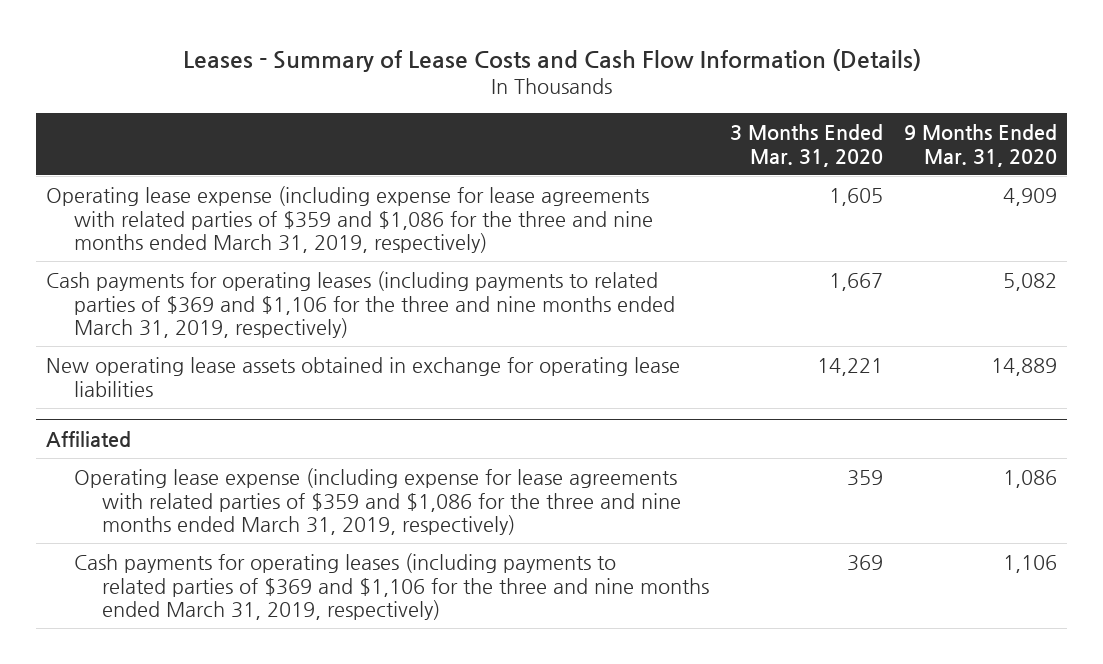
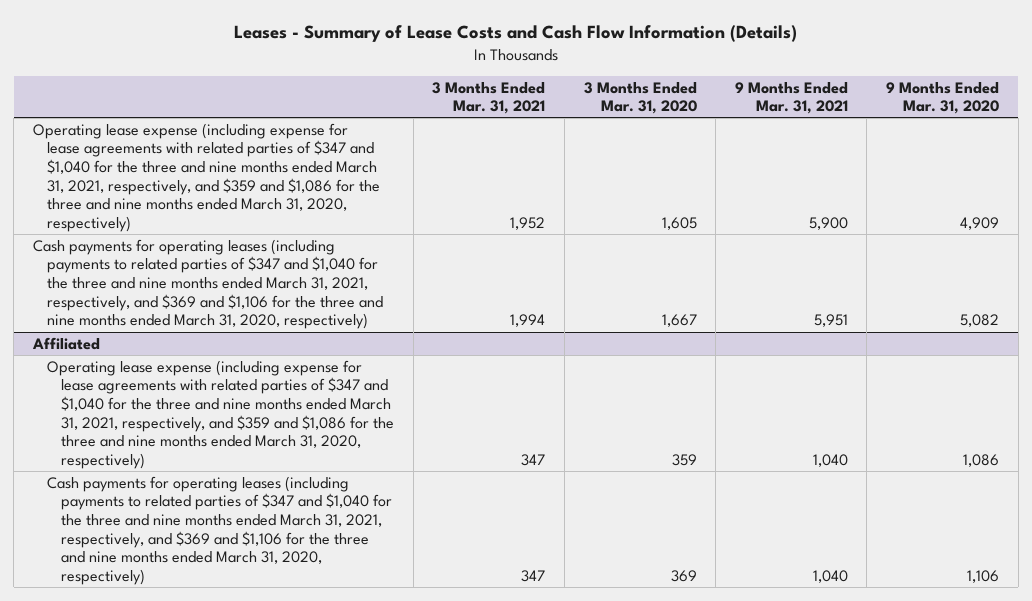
- | 3 Months Ended Mar. 31, 2020 | 9 Months Ended Mar. 31, 2020
+ | 3 Months Ended Mar. 31, 2021 | 3 Months Ended Mar. 31, 2020 | 9 Months Ended Mar. 31, 2021 | 9 Months Ended Mar. 31, 2020
- Operating lease expense (including expense for lease agreements with related parties of $359 and $1,086 for the three and nine months ended March 31, 2019, respectively) | 1,605 | 4,909
- Cash payments for operating leases (including payments to related parties of $369 and $1,106 for the three and nine months ended March 31, 2019, respectively) | 1,667 | 5,082
- New operating lease assets obtained in exchange for operating lease liabilities | 14,221 | 14,889
+ Operating lease expense (including expense for lease agreements with related parties of $347 and $1,040 for the three and nine months ended March 31, 2021, respectively, and $359 and $1,086 for the three and nine months ended March 31, 2020, respectively) | 1,952 | 1,605 | 5,900 | 4,909
+ Cash payments for operating leases (including payments to related parties of $347 and $1,040 for the three and nine months ended March 31, 2021, respectively, and $369 and $1,106 for the three and nine months ended March 31, 2020, respectively) | 1,994 | 1,667 | 5,951 | 5,082
@ Affiliated
- Operating lease expense (including expense for lease agreements with related parties of $359 and $1,086 for the three and nine months ended March 31, 2019, respectively) | 359 | 1,086
- Cash payments for operating leases (including payments to related parties of $369 and $1,106 for the three and nine months ended March 31, 2019, respectively) | 369 | 1,106
+ Operating lease expense (including expense for lease agreements with related parties of $347 and $1,040 for the three and nine months ended March 31, 2021, respectively, and $359 and $1,086 for the three and nine months ended March 31, 2020, respectively) | 347 | 359 | 1,040 | 1,086
+ Cash payments for operating leases (including payments to related parties of $347 and $1,040 for the three and nine months ended March 31, 2021, respectively, and $369 and $1,106 for the three and nine months ended March 31, 2020, respectively) | 347 | 369 | 1,040 | 1,106

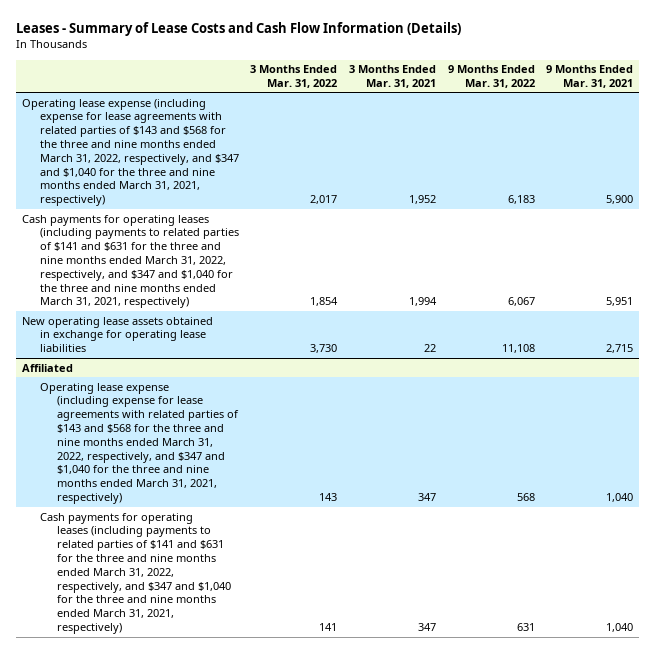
- | 3 Months Ended Mar. 31, 2021 | 3 Months Ended Mar. 31, 2020 | 9 Months Ended Mar. 31, 2021 | 9 Months Ended Mar. 31, 2020
+ | 3 Months Ended Mar. 31, 2022 | 3 Months Ended Mar. 31, 2021 | 9 Months Ended Mar. 31, 2022 | 9 Months Ended Mar. 31, 2021
- Operating lease expense (including expense for lease agreements with related parties of $347 and $1,040 for the three and nine months ended March 31, 2021, respectively, and $359 and $1,086 for the three and nine months ended March 31, 2020, respectively) | 1,952 | 1,605 | 5,900 | 4,909
- Cash payments for operating leases (including payments to related parties of $347 and $1,040 for the three and nine months ended March 31, 2021, respectively, and $369 and $1,106 for the three and nine months ended March 31, 2020, respectively) | 1,994 | 1,667 | 5,951 | 5,082
+ Operating lease expense (including expense for lease agreements with related parties of $143 and $568 for the three and nine months ended March 31, 2022, respectively, and $347 and $1,040 for the three and nine months ended March 31, 2021, respectively) | 2,017 | 1,952 | 6,183 | 5,900
+ Cash payments for operating leases (including payments to related parties of $141 and $631 for the three and nine months ended March 31, 2022, respectively, and $347 and $1,040 for the three and nine months ended March 31, 2021, respectively) | 1,854 | 1,994 | 6,067 | 5,951
+ New operating lease assets obtained in exchange for operating lease liabilities | 3,730 | 22 | 11,108 | 2,715
@ Affiliated
- Operating lease expense (including expense for lease agreements with related parties of $347 and $1,040 for the three and nine months ended March 31, 2021, respectively, and $359 and $1,086 for the three and nine months ended March 31, 2020, respectively) | 347 | 359 | 1,040 | 1,086
- Cash payments for operating leases (including payments to related parties of $347 and $1,040 for the three and nine months ended March 31, 2021, respectively, and $369 and $1,106 for the three and nine months ended March 31, 2020, respectively) | 347 | 369 | 1,040 | 1,106
+ Operating lease expense (including expense for lease agreements with related parties of $143 and $568 for the three and nine months ended March 31, 2022, respectively, and $347 and $1,040 for the three and nine months ended March 31, 2021, respectively) | 143 | 347 | 568 | 1,040
+ Cash payments for operating leases (including payments to related parties of $141 and $631 for the three and nine months ended March 31, 2022, respectively, and $347 and $1,040 for the three and nine months ended March 31, 2021, respectively) | 141 | 347 | 631 | 1,040

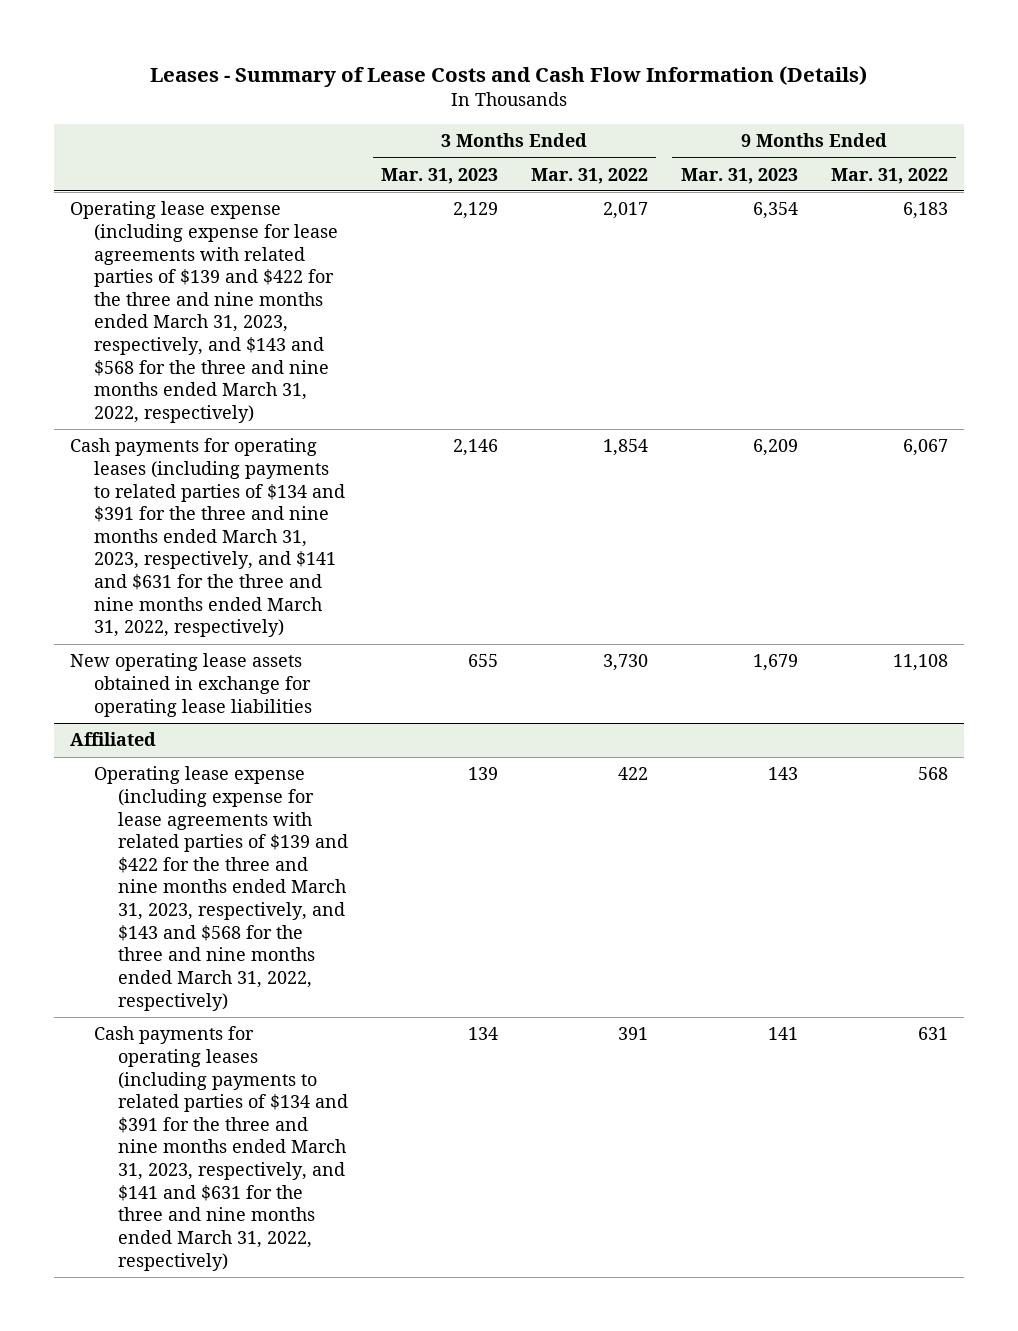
- | 3 Months Ended Mar. 31, 2022 | 3 Months Ended Mar. 31, 2021 | 9 Months Ended Mar. 31, 2022 | 9 Months Ended Mar. 31, 2021
+ | 3 Months Ended Mar. 31, 2023 | 3 Months Ended Mar. 31, 2022 | 9 Months Ended Mar. 31, 2023 | 9 Months Ended Mar. 31, 2022
- Operating lease expense (including expense for lease agreements with related parties of $143 and $568 for the three and nine months ended March 31, 2022, respectively, and $347 and $1,040 for the three and nine months ended March 31, 2021, respectively) | 2,017 | 1,952 | 6,183 | 5,900
- Cash payments for operating leases (including payments to related parties of $141 and $631 for the three and nine months ended March 31, 2022, respectively, and $347 and $1,040 for the three and nine months ended March 31, 2021, respectively) | 1,854 | 1,994 | 6,067 | 5,951
+ Operating lease expense (including expense for lease agreements with related parties of $139 and $422 for the three and nine months ended March 31, 2023, respectively, and $143 and $568 for the three and nine months ended March 31, 2022, respectively) | 2,129 | 2,017 | 6,354 | 6,183
+ Cash payments for operating leases (including payments to related parties of $134 and $391 for the three and nine months ended March 31, 2023, respectively, and $141 and $631 for the three and nine months ended March 31, 2022, respectively) | 2,146 | 1,854 | 6,209 | 6,067
@ Affiliated
- Operating lease expense (including expense for lease agreements with related parties of $143 and $568 for the three and nine months ended March 31, 2022, respectively, and $347 and $1,040 for the three and nine months ended March 31, 2021, respectively) | 143 | 347 | 568 | 1,040
- Cash payments for operating leases (including payments to related parties of $141 and $631 for the three and nine months ended March 31, 2022, respectively, and $347 and $1,040 for the three and nine months ended March 31, 2021, respectively) | 141 | 347 | 631 | 1,040
+ Operating lease expense (including expense for lease agreements with related parties of $139 and $422 for the three and nine months ended March 31, 2023, respectively, and $143 and $568 for the three and nine months ended March 31, 2022, respectively) | 139 | 422 | 143 | 568
+ Cash payments for operating leases (including payments to related parties of $134 and $391 for the three and nine months ended March 31, 2023, respectively, and $141 and $631 for the three and nine months ended March 31, 2022, respectively) | 134 | 391 | 141 | 631

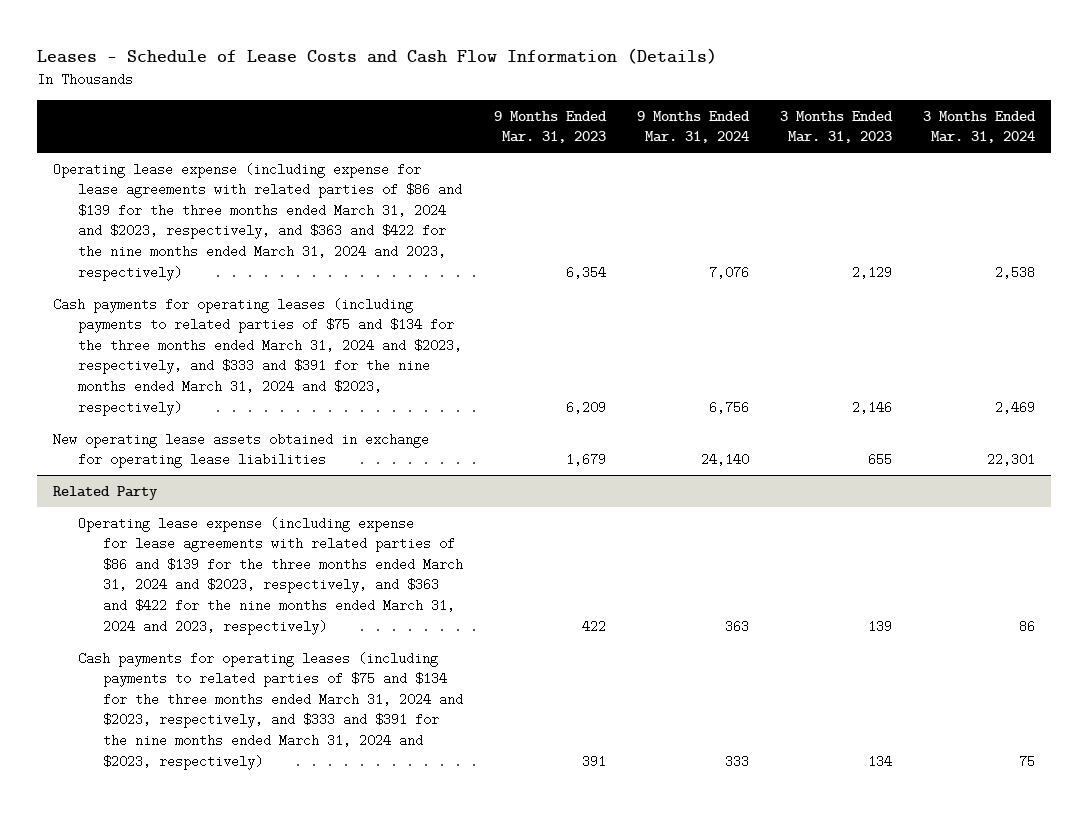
- Leases - Summary of Lease Costs and Cash Flow Information (Details)
+ Leases - Schedule of Lease Costs and Cash Flow Information (Details)
- | 3 Months Ended Mar. 31, 2023 | 3 Months Ended Mar. 31, 2022 | 9 Months Ended Mar. 31, 2023 | 9 Months Ended Mar. 31, 2022
+ | 9 Months Ended Mar. 31, 2023 | 9 Months Ended Mar. 31, 2024 | 3 Months Ended Mar. 31, 2023 | 3 Months Ended Mar. 31, 2024
- Operating lease expense (including expense for lease agreements with related parties of $139 and $422 for the three and nine months ended March 31, 2023, respectively, and $143 and $568 for the three and nine months ended March 31, 2022, respectively) | 2,129 | 2,017 | 6,354 | 6,183
- Cash payments for operating leases (including payments to related parties of $134 and $391 for the three and nine months ended March 31, 2023, respectively, and $141 and $631 for the three and nine months ended March 31, 2022, respectively) | 2,146 | 1,854 | 6,209 | 6,067
+ Operating lease expense (including expense for lease agreements with related parties of $86 and $139 for the three months ended March 31, 2024 and $2023, respectively, and $363 and $422 for the nine months ended March 31, 2024 and 2023, respectively) | 6,354 | 7,076 | 2,129 | 2,538
+ Cash payments for operating leases (including payments to related parties of $75 and $134 for the three months ended March 31, 2024 and $2023, respectively, and $333 and $391 for the nine months ended March 31, 2024 and $2023, respectively) | 6,209 | 6,756 | 2,146 | 2,469
- Affiliated
- Operating lease expense (including expense for lease agreements with related parties of $139 and $422 for the three and nine months ended March 31, 2023, respectively, and $143 and $568 for the three and nine months ended March 31, 2022, respectively) | 139 | 422 | 143 | 568
- Cash payments for operating leases (including payments to related parties of $134 and $391 for the three and nine months ended March 31, 2023, respectively, and $141 and $631 for the three and nine months ended March 31, 2022, respectively) | 134 | 391 | 141 | 631
+ Related Party
+ Operating lease expense (including expense for lease agreements with related parties of $86 and $139 for the three months ended March 31, 2024 and $2023, respectively, and $363 and $422 for the nine months ended March 31, 2024 and 2023, respectively) | 422 | 363 | 139 | 86
+ Cash payments for operating leases (including payments to related parties of $75 and $134 for the three months ended March 31, 2024 and $2023, respectively, and $333 and $391 for the nine months ended March 31, 2024 and $2023, respectively) | 391 | 333 | 134 | 75

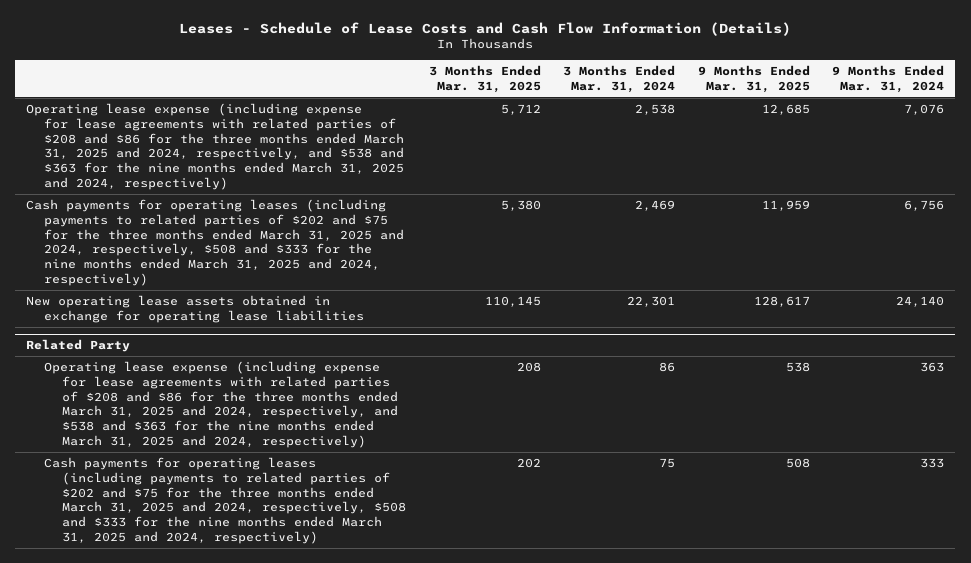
- | 9 Months Ended Mar. 31, 2023 | 9 Months Ended Mar. 31, 2024 | 3 Months Ended Mar. 31, 2023 | 3 Months Ended Mar. 31, 2024
+ | 3 Months Ended Mar. 31, 2025 | 3 Months Ended Mar. 31, 2024 | 9 Months Ended Mar. 31, 2025 | 9 Months Ended Mar. 31, 2024
- Operating lease expense (including expense for lease agreements with related parties of $86 and $139 for the three months ended March 31, 2024 and $2023, respectively, and $363 and $422 for the nine months ended March 31, 2024 and 2023, respectively) | 6,354 | 7,076 | 2,129 | 2,538
- Cash payments for operating leases (including payments to related parties of $75 and $134 for the three months ended March 31, 2024 and $2023, respectively, and $333 and $391 for the nine months ended March 31, 2024 and $2023, respectively) | 6,209 | 6,756 | 2,146 | 2,469
+ Operating lease expense (including expense for lease agreements with related parties of $208 and $86 for the three months ended March 31, 2025 and 2024, respectively, and $538 and $363 for the nine months ended March 31, 2025 and 2024, respectively) | 5,712 | 2,538 | 12,685 | 7,076
+ Cash payments for operating leases (including payments to related parties of $202 and $75 for the three months ended March 31, 2025 and 2024, respectively, $508 and $333 for the nine months ended March 31, 2025 and 2024, respectively) | 5,380 | 2,469 | 11,959 | 6,756
@ Related Party
- Operating lease expense (including expense for lease agreements with related parties of $86 and $139 for the three months ended March 31, 2024 and $2023, respectively, and $363 and $422 for the nine months ended March 31, 2024 and 2023, respectively) | 422 | 363 | 139 | 86
- Cash payments for operating leases (including payments to related parties of $75 and $134 for the three months ended March 31, 2024 and $2023, respectively, and $333 and $391 for the nine months ended March 31, 2024 and $2023, respectively) | 391 | 333 | 134 | 75
+ Operating lease expense (including expense for lease agreements with related parties of $208 and $86 for the three months ended March 31, 2025 and 2024, respectively, and $538 and $363 for the nine months ended March 31, 2025 and 2024, respectively) | 208 | 86 | 538 | 363
+ Cash payments for operating leases (including payments to related parties of $202 and $75 for the three months ended March 31, 2025 and 2024, respectively, $508 and $333 for the nine months ended March 31, 2025 and 2024, respectively) | 202 | 75 | 508 | 333

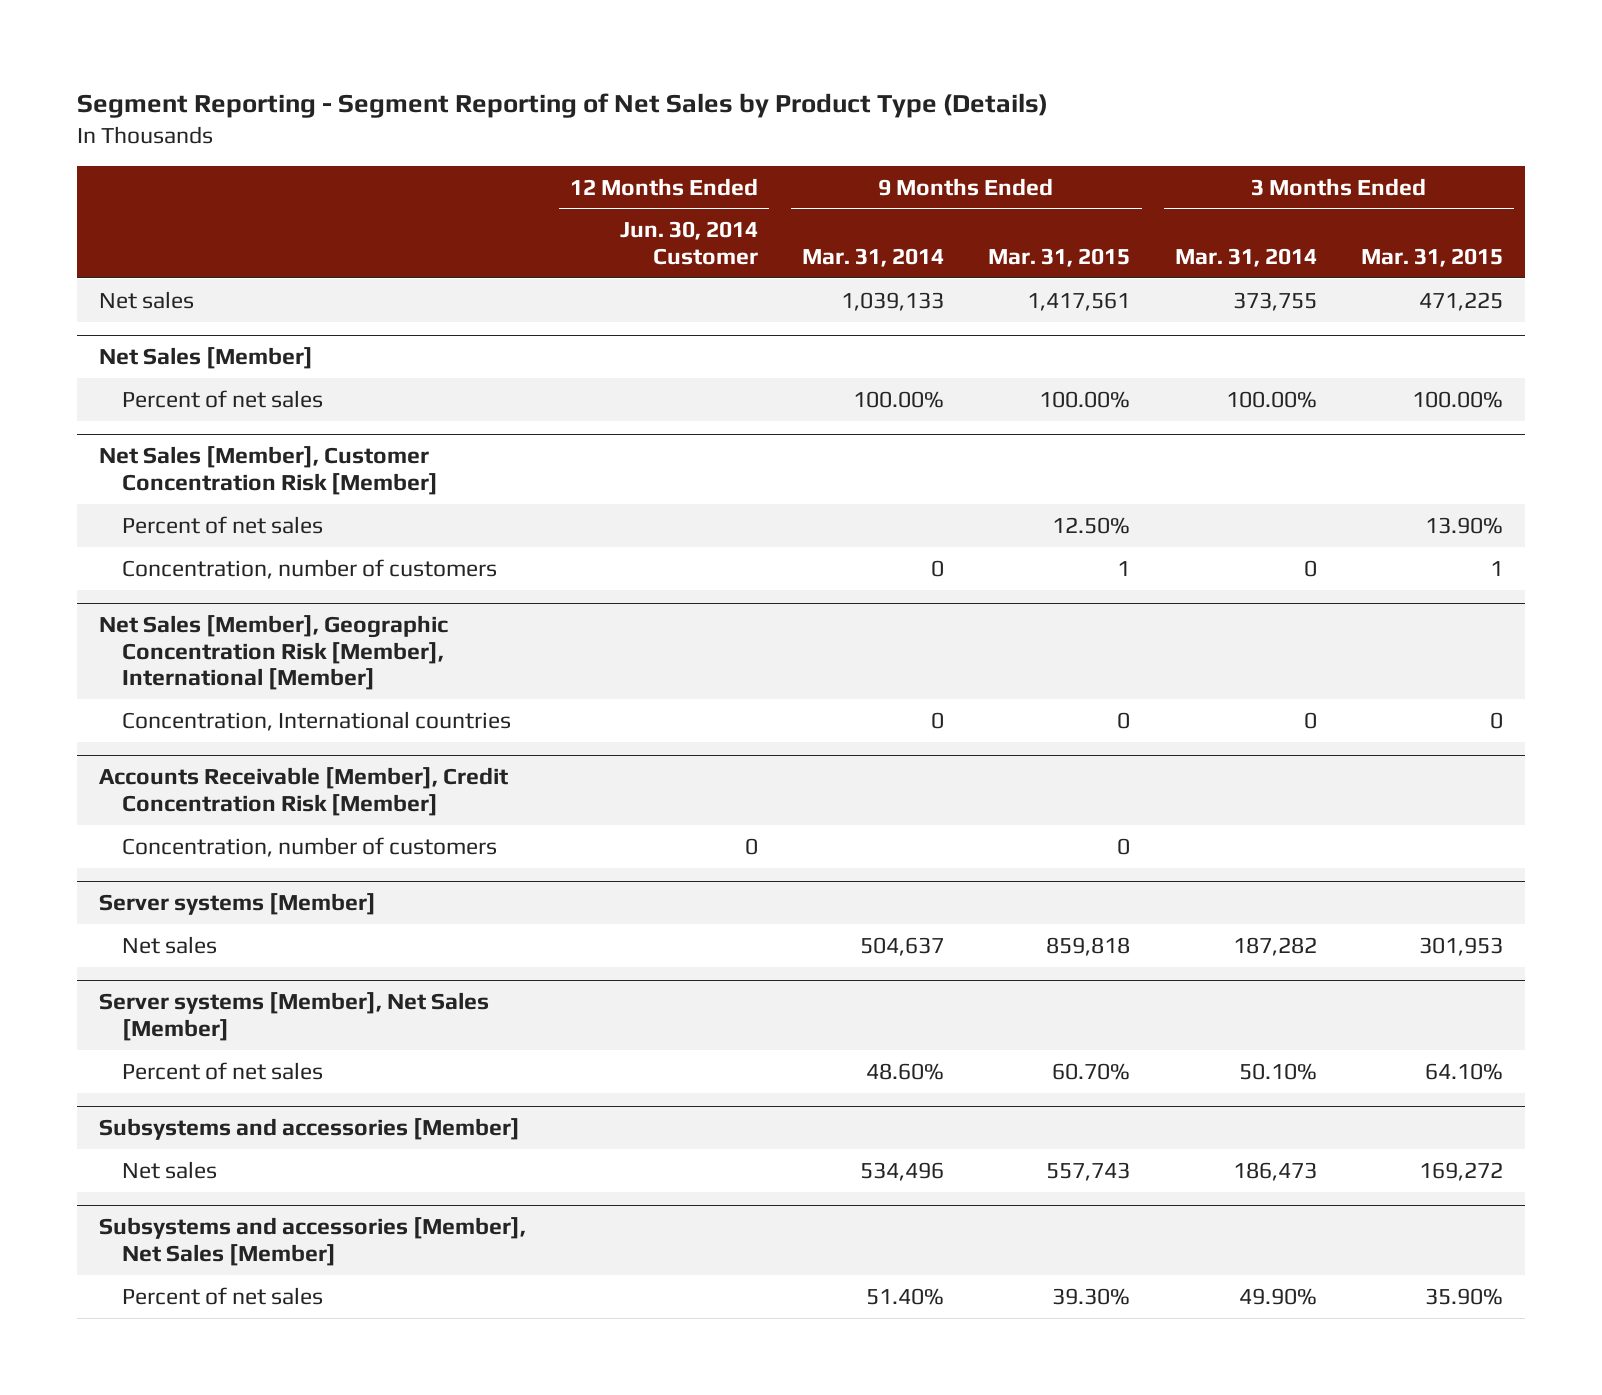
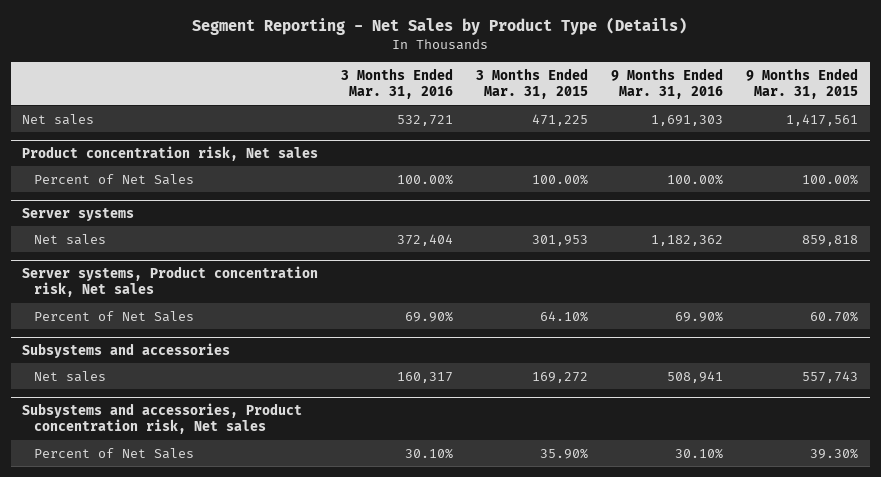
- Segment Reporting - Segment Reporting of Net Sales by Product Type (Details)
+ Segment Reporting - Net Sales by Product Type (Details)
- | 12 Months Ended Jun. 30, 2014 Customer | 9 Months Ended Mar. 31, 2014 | 9 Months Ended Mar. 31, 2015 | 3 Months Ended Mar. 31, 2014 | 3 Months Ended Mar. 31, 2015
+ | 3 Months Ended Mar. 31, 2016 | 3 Months Ended Mar. 31, 2015 | 9 Months Ended Mar. 31, 2016 | 9 Months Ended Mar. 31, 2015
- Net Sales [Member]
- Percent of net sales | | 100.00% | 100.00% | 100.00% | 100.00%
- Net Sales [Member], Customer Concentration Risk [Member]
- Percent of net sales | | | 12.50% | | 13.90%
- Concentration, number of customers | | 0 | 1 | 0 | 1
- Net Sales [Member], Geographic Concentration Risk [Member], International [Member]
- Concentration, International countries | | 0 | 0 | 0 | 0
- Accounts Receivable [Member], Credit Concentration Risk [Member]
- Concentration, number of customers | 0 | | 0 | |
- Server systems [Member]
+ Product concentration risk, Net sales
+ Percent of Net Sales | 100.00% | 100.00% | 100.00% | 100.00%
+ Server systems
- Server systems [Member], Net Sales [Member]
- Percent of net sales | | 48.60% | 60.70% | 50.10% | 64.10%
- Subsystems and accessories [Member]
+ Server systems, Product concentration risk, Net sales
+ Percent of Net Sales | 69.90% | 64.10% | 69.90% | 60.70%
+ Subsystems and accessories
- Subsystems and accessories [Member], Net Sales [Member]
- Percent of net sales | | 51.40% | 39.30% | 49.90% | 35.90%
+ Subsystems and accessories, Product concentration risk, Net sales
+ Percent of Net Sales | 30.10% | 35.90% | 30.10% | 39.30%

